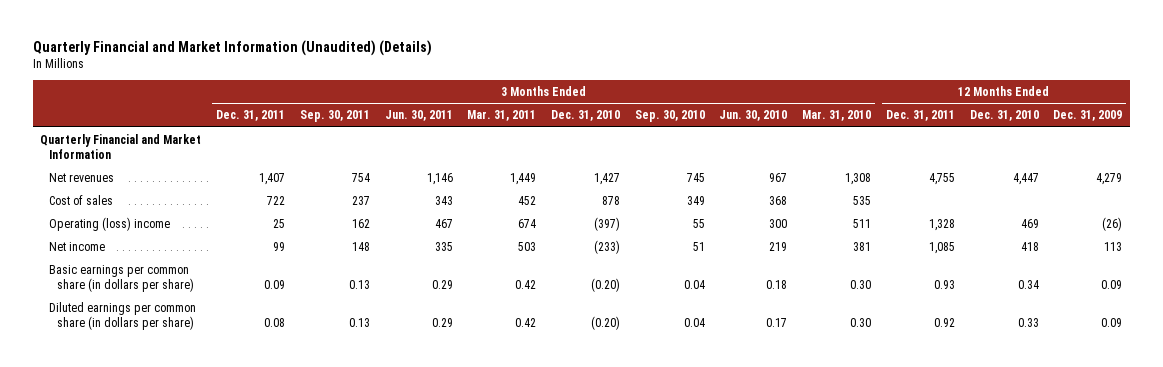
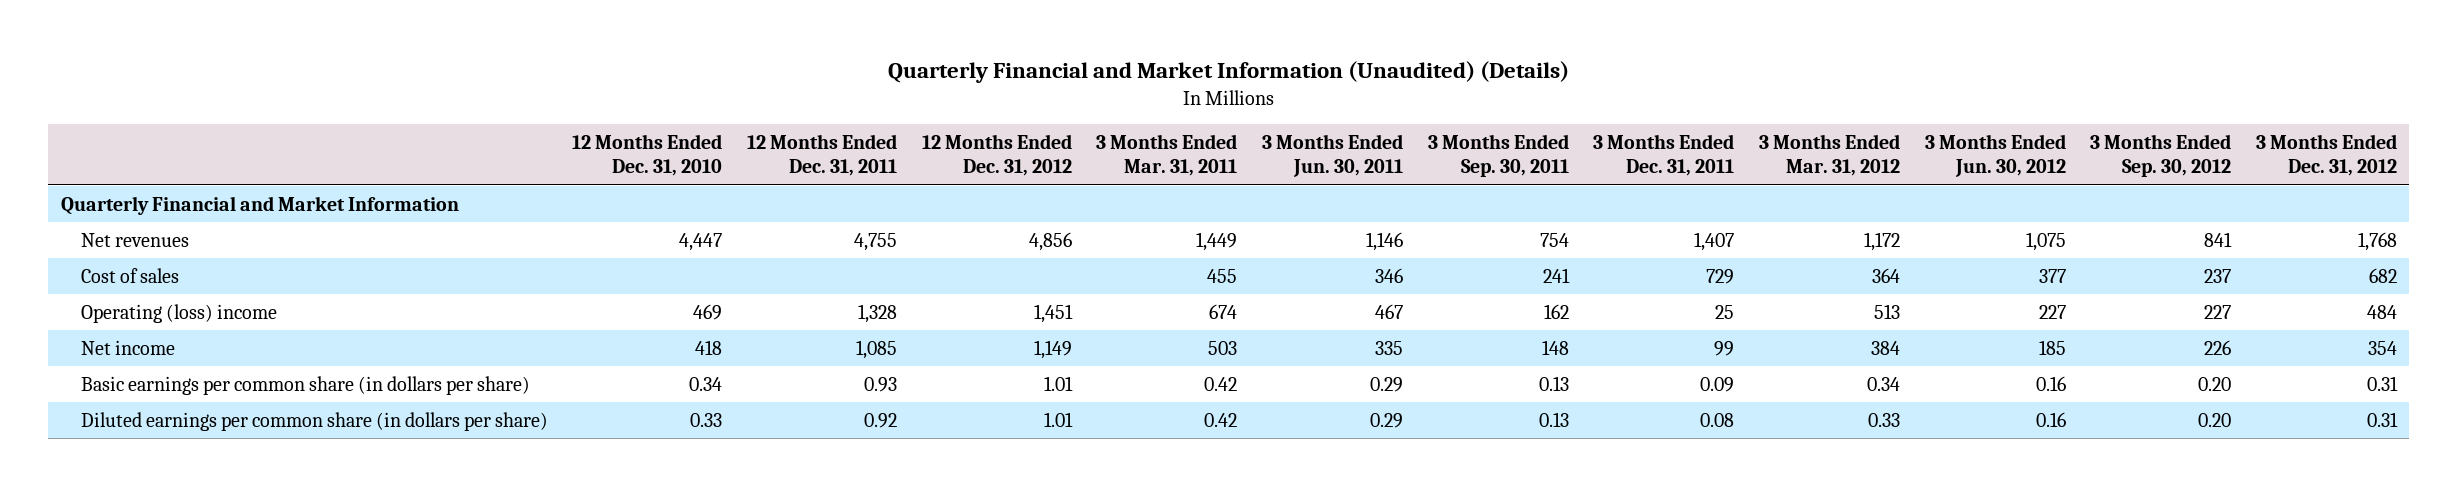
- | 3 Months Ended Dec. 31, 2011 | 3 Months Ended Sep. 30, 2011 | 3 Months Ended Jun. 30, 2011 | 3 Months Ended Mar. 31, 2011 | 3 Months Ended Dec. 31, 2010 | 3 Months Ended Sep. 30, 2010 | 3 Months Ended Jun. 30, 2010 | 3 Months Ended Mar. 31, 2010 | 12 Months Ended Dec. 31, 2011 | 12 Months Ended Dec. 31, 2010 | 12 Months Ended Dec. 31, 2009
+ | 12 Months Ended Dec. 31, 2010 | 12 Months Ended Dec. 31, 2011 | 12 Months Ended Dec. 31, 2012 | 3 Months Ended Mar. 31, 2011 | 3 Months Ended Jun. 30, 2011 | 3 Months Ended Sep. 30, 2011 | 3 Months Ended Dec. 31, 2011 | 3 Months Ended Mar. 31, 2012 | 3 Months Ended Jun. 30, 2012 | 3 Months Ended Sep. 30, 2012 | 3 Months Ended Dec. 31, 2012
- Cost of sales | 722 | 237 | 343 | 452 | 878 | 349 | 368 | 535 | | |
+ Cost of sales | | | | 455 | 346 | 241 | 729 | 364 | 377 | 237 | 682

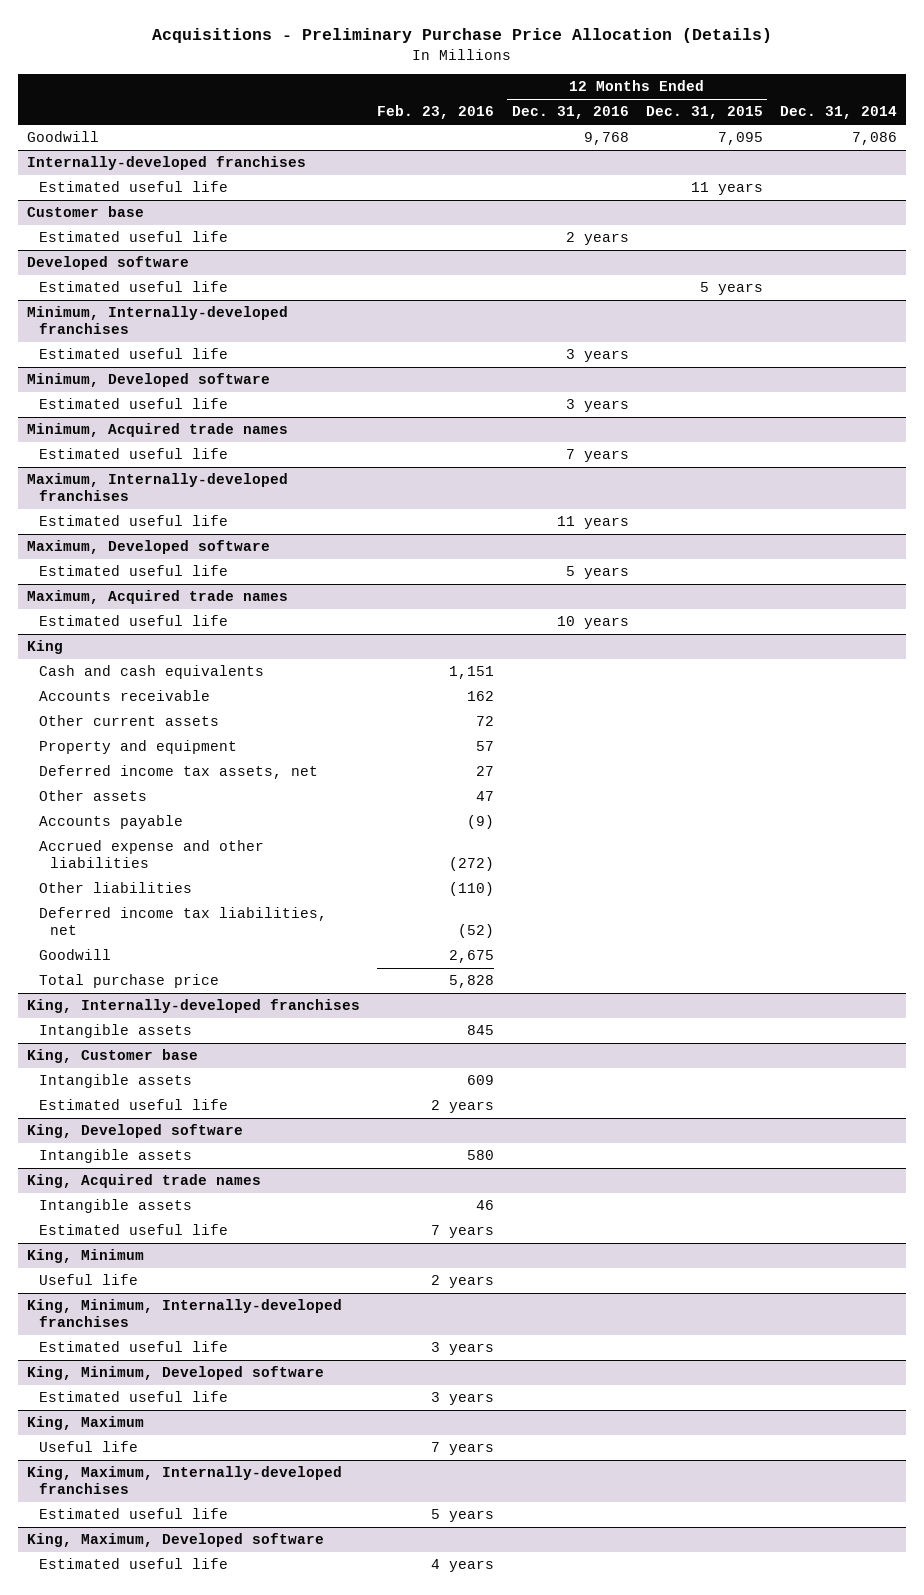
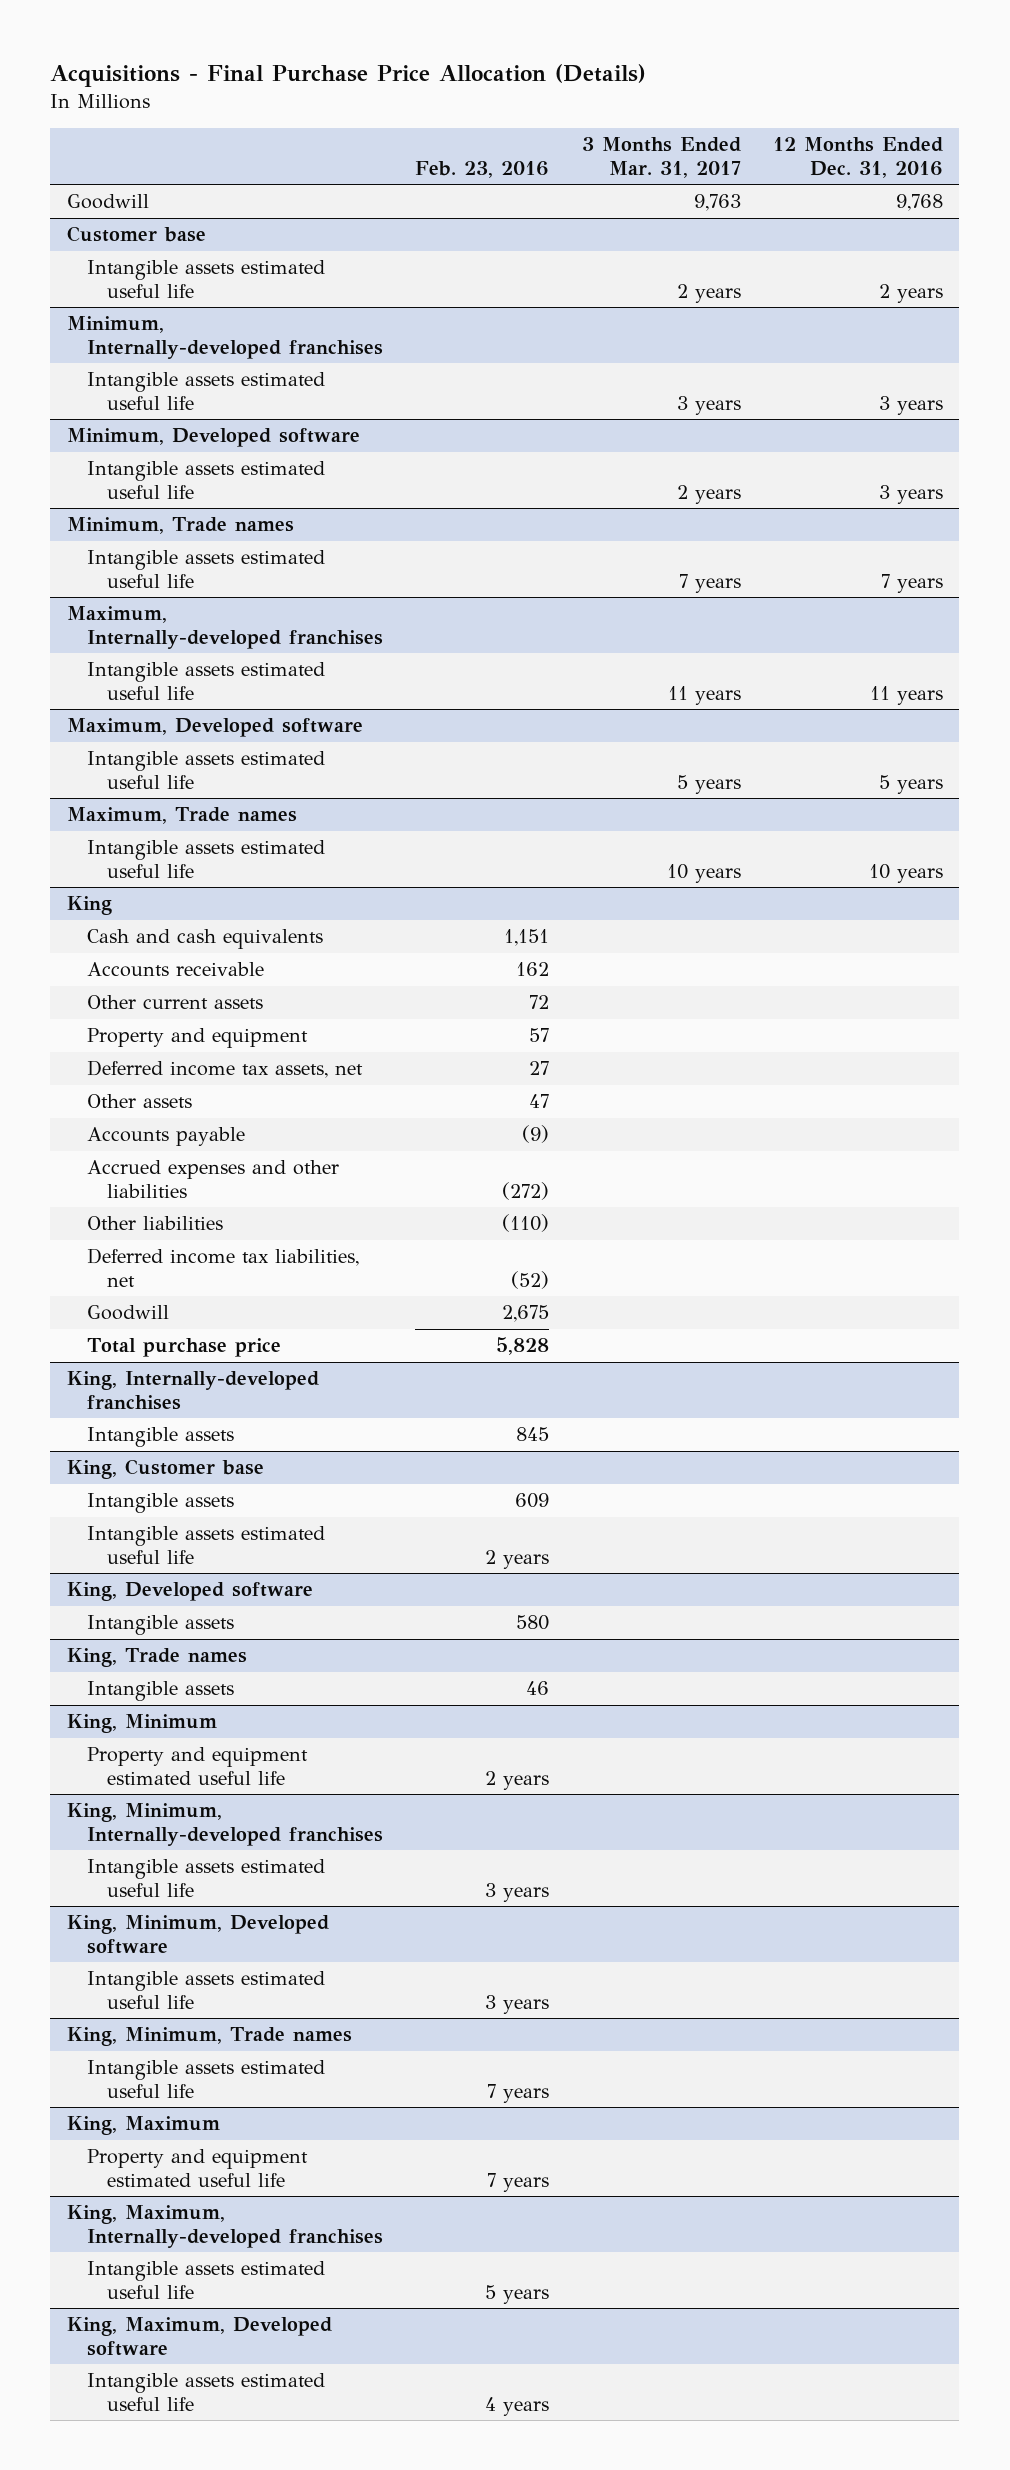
- Acquisitions - Preliminary Purchase Price Allocation (Details)
+ Acquisitions - Final Purchase Price Allocation (Details)
- | Feb. 23, 2016 | 12 Months Ended Dec. 31, 2016 | 12 Months Ended Dec. 31, 2015 | Dec. 31, 2014
+ | Feb. 23, 2016 | 3 Months Ended Mar. 31, 2017 | 12 Months Ended Dec. 31, 2016
- Internally-developed franchises
- Estimated useful life | | | 11 years |
@ Customer base
- Estimated useful life | | 2 years | |
- Developed software
- Estimated useful life | | | 5 years |
@ Customer base
+ Intangible assets estimated useful life | | 2 years | 2 years
@ Minimum, Internally-developed franchises
- Estimated useful life | | 3 years | |
+ Intangible assets estimated useful life | | 3 years | 3 years
@ Minimum, Developed software
- Estimated useful life | | 3 years | |
- Minimum, Acquired trade names
- Estimated useful life | | 7 years | |
@ Minimum, Developed software
+ Intangible assets estimated useful life | | 2 years | 3 years
+ Minimum, Trade names
+ Intangible assets estimated useful life | | 7 years | 7 years
@ Maximum, Internally-developed franchises
- Estimated useful life | | 11 years | |
+ Intangible assets estimated useful life | | 11 years | 11 years
@ Maximum, Developed software
- Estimated useful life | | 5 years | |
- Maximum, Acquired trade names
- Estimated useful life | | 10 years | |
@ Maximum, Developed software
+ Intangible assets estimated useful life | | 5 years | 5 years
+ Maximum, Trade names
+ Intangible assets estimated useful life | | 10 years | 10 years
@ King
- Accrued expense and other liabilities | (272) | | |
+ Accrued expenses and other liabilities | (272) | |
@ King, Customer base
- Estimated useful life | 2 years | | |
+ Intangible assets estimated useful life | 2 years | |
- King, Acquired trade names
+ King, Trade names
- Estimated useful life | 7 years | | |
@ King, Minimum
- Useful life | 2 years | | |
+ Property and equipment estimated useful life | 2 years | |
@ King, Minimum, Internally-developed franchises
- Estimated useful life | 3 years | | |
+ Intangible assets estimated useful life | 3 years | |
@ King, Minimum, Developed software
- Estimated useful life | 3 years | | |
+ Intangible assets estimated useful life | 3 years | |
+ King, Minimum, Trade names
+ Intangible assets estimated useful life | 7 years | |
@ King, Maximum
- Useful life | 7 years | | |
+ Property and equipment estimated useful life | 7 years | |
@ King, Maximum, Internally-developed franchises
- Estimated useful life | 5 years | | |
+ Intangible assets estimated useful life | 5 years | |
@ King, Maximum, Developed software
- Estimated useful life | 4 years | | |
+ Intangible assets estimated useful life | 4 years | |

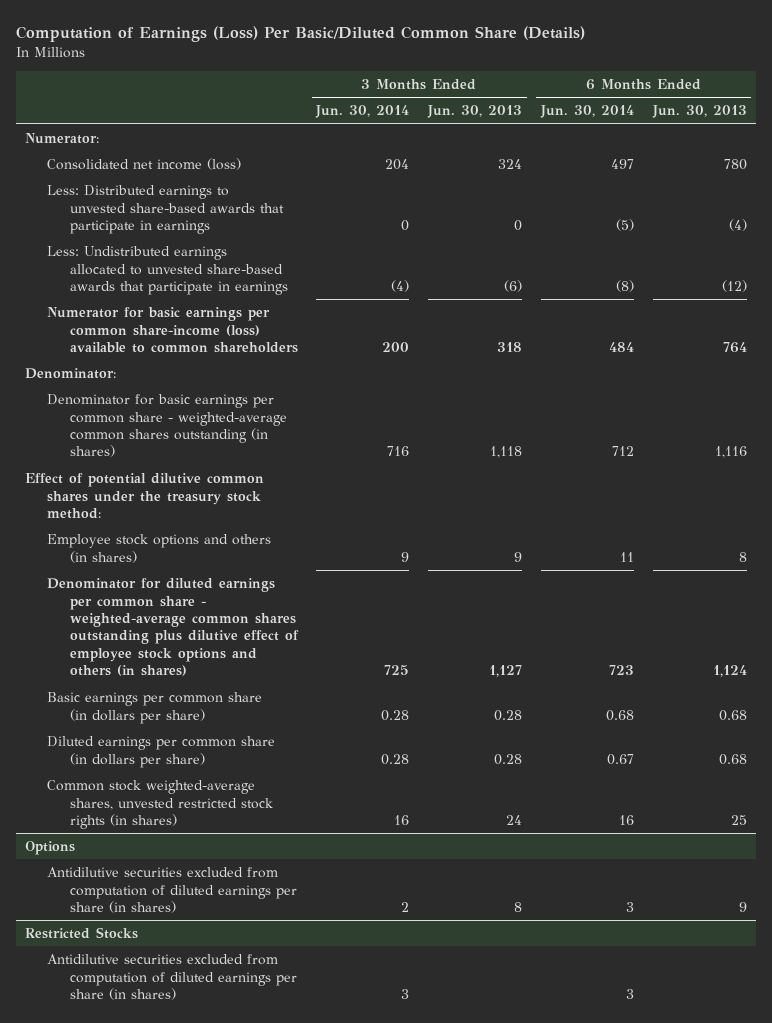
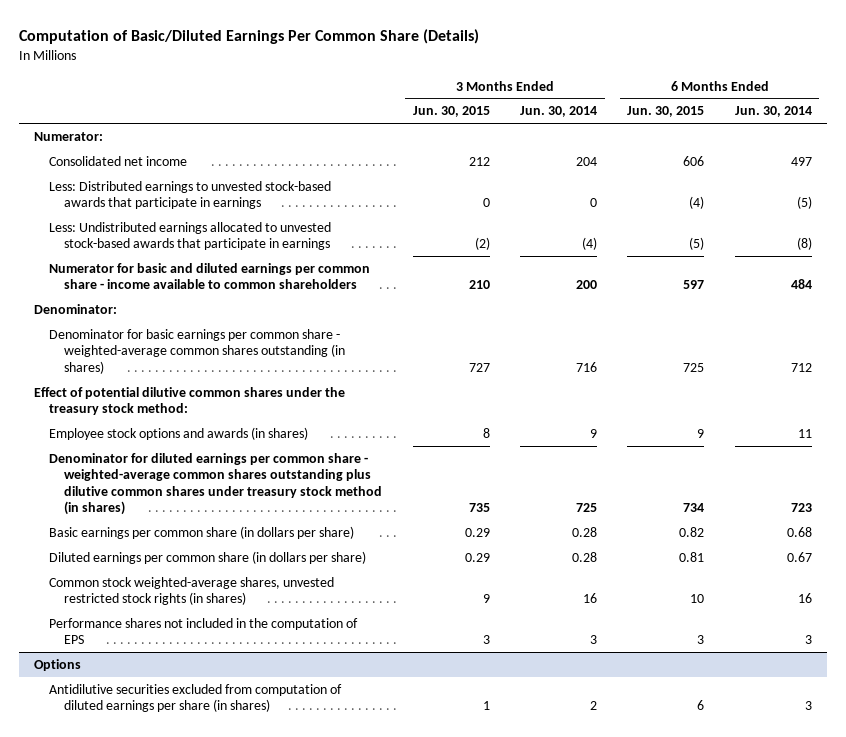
- Computation of Earnings (Loss) Per Basic/Diluted Common Share (Details)
+ Computation of Basic/Diluted Earnings Per Common Share (Details)
- | 3 Months Ended Jun. 30, 2014 | 3 Months Ended Jun. 30, 2013 | 6 Months Ended Jun. 30, 2014 | 6 Months Ended Jun. 30, 2013
+ | 3 Months Ended Jun. 30, 2015 | 3 Months Ended Jun. 30, 2014 | 6 Months Ended Jun. 30, 2015 | 6 Months Ended Jun. 30, 2014
- Consolidated net income (loss) | 204 | 324 | 497 | 780
- Less: Distributed earnings to unvested share-based awards that participate in earnings | 0 | 0 | (5) | (4)
- Less: Undistributed earnings allocated to unvested share-based awards that participate in earnings | (4) | (6) | (8) | (12)
- Numerator for basic earnings per common share-income (loss) available to common shareholders | 200 | 318 | 484 | 764
+ Consolidated net income | 212 | 204 | 606 | 497
+ Less: Distributed earnings to unvested stock-based awards that participate in earnings | 0 | 0 | (4) | (5)
+ Less: Undistributed earnings allocated to unvested stock-based awards that participate in earnings | (2) | (4) | (5) | (8)
+ Numerator for basic and diluted earnings per common share - income available to common shareholders | 210 | 200 | 597 | 484
- Employee stock options and others (in shares) | 9 | 9 | 11 | 8
- Denominator for diluted earnings per common share - weighted-average common shares outstanding plus dilutive effect of employee stock options and others (in shares) | 725 | 1,127 | 723 | 1,124
+ Employee stock options and awards (in shares) | 8 | 9 | 9 | 11
+ Denominator for diluted earnings per common share - weighted-average common shares outstanding plus dilutive common shares under treasury stock method (in shares) | 735 | 725 | 734 | 723
+ Performance shares not included in the computation of EPS | 3 | 3 | 3 | 3
- Restricted Stocks
- Antidilutive securities excluded from computation of diluted earnings per share (in shares) | 3 | | 3 |

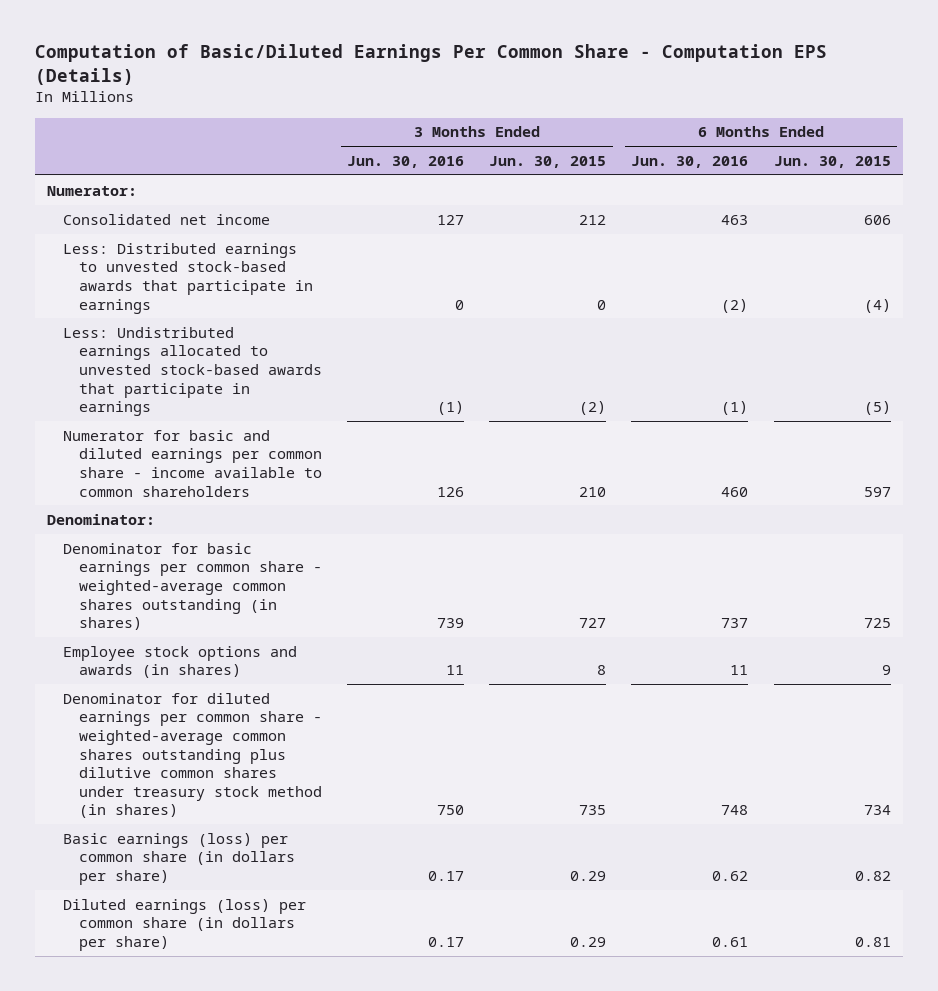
- Computation of Basic/Diluted Earnings Per Common Share (Details)
+ Computation of Basic/Diluted Earnings Per Common Share - Computation EPS (Details)
- | 3 Months Ended Jun. 30, 2015 | 3 Months Ended Jun. 30, 2014 | 6 Months Ended Jun. 30, 2015 | 6 Months Ended Jun. 30, 2014
+ | 3 Months Ended Jun. 30, 2016 | 3 Months Ended Jun. 30, 2015 | 6 Months Ended Jun. 30, 2016 | 6 Months Ended Jun. 30, 2015
- Effect of potential dilutive common shares under the treasury stock method:
- Basic earnings per common share (in dollars per share) | 0.29 | 0.28 | 0.82 | 0.68
- Diluted earnings per common share (in dollars per share) | 0.29 | 0.28 | 0.81 | 0.67
- Common stock weighted-average shares, unvested restricted stock rights (in shares) | 9 | 16 | 10 | 16
- Performance shares not included in the computation of EPS | 3 | 3 | 3 | 3
- Options
- Antidilutive securities excluded from computation of diluted earnings per share (in shares) | 1 | 2 | 6 | 3
+ Basic earnings (loss) per common share (in dollars per share) | 0.17 | 0.29 | 0.62 | 0.82
+ Diluted earnings (loss) per common share (in dollars per share) | 0.17 | 0.29 | 0.61 | 0.81

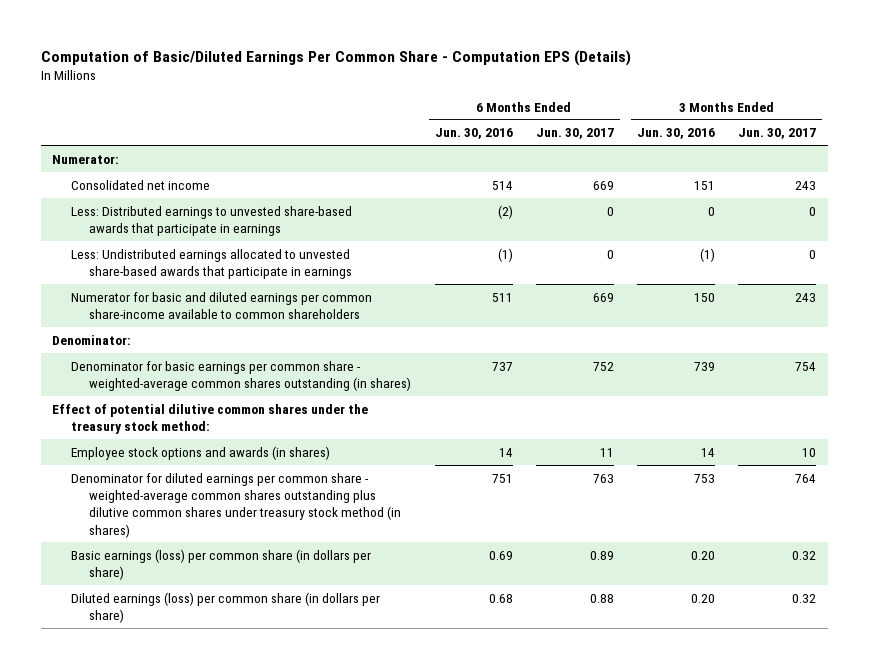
- | 3 Months Ended Jun. 30, 2016 | 3 Months Ended Jun. 30, 2015 | 6 Months Ended Jun. 30, 2016 | 6 Months Ended Jun. 30, 2015
+ | 6 Months Ended Jun. 30, 2016 | 6 Months Ended Jun. 30, 2017 | 3 Months Ended Jun. 30, 2016 | 3 Months Ended Jun. 30, 2017
- Consolidated net income | 127 | 212 | 463 | 606
- Less: Distributed earnings to unvested stock-based awards that participate in earnings | 0 | 0 | (2) | (4)
- Less: Undistributed earnings allocated to unvested stock-based awards that participate in earnings | (1) | (2) | (1) | (5)
- Numerator for basic and diluted earnings per common share - income available to common shareholders | 126 | 210 | 460 | 597
+ Consolidated net income | 514 | 669 | 151 | 243
+ Less: Distributed earnings to unvested share-based awards that participate in earnings | (2) | 0 | 0 | 0
+ Less: Undistributed earnings allocated to unvested share-based awards that participate in earnings | (1) | 0 | (1) | 0
+ Numerator for basic and diluted earnings per common share-income available to common shareholders | 511 | 669 | 150 | 243
- Employee stock options and awards (in shares) | 11 | 8 | 11 | 9
- Denominator for diluted earnings per common share - weighted-average common shares outstanding plus dilutive common shares under treasury stock method (in shares) | 750 | 735 | 748 | 734
- Basic earnings (loss) per common share (in dollars per share) | 0.17 | 0.29 | 0.62 | 0.82
- Diluted earnings (loss) per common share (in dollars per share) | 0.17 | 0.29 | 0.61 | 0.81
+ Effect of potential dilutive common shares under the treasury stock method:
+ Employee stock options and awards (in shares) | 14 | 11 | 14 | 10
+ Denominator for diluted earnings per common share - weighted-average common shares outstanding plus dilutive common shares under treasury stock method (in shares) | 751 | 763 | 753 | 764
+ Basic earnings (loss) per common share (in dollars per share) | 0.69 | 0.89 | 0.20 | 0.32
+ Diluted earnings (loss) per common share (in dollars per share) | 0.68 | 0.88 | 0.20 | 0.32

